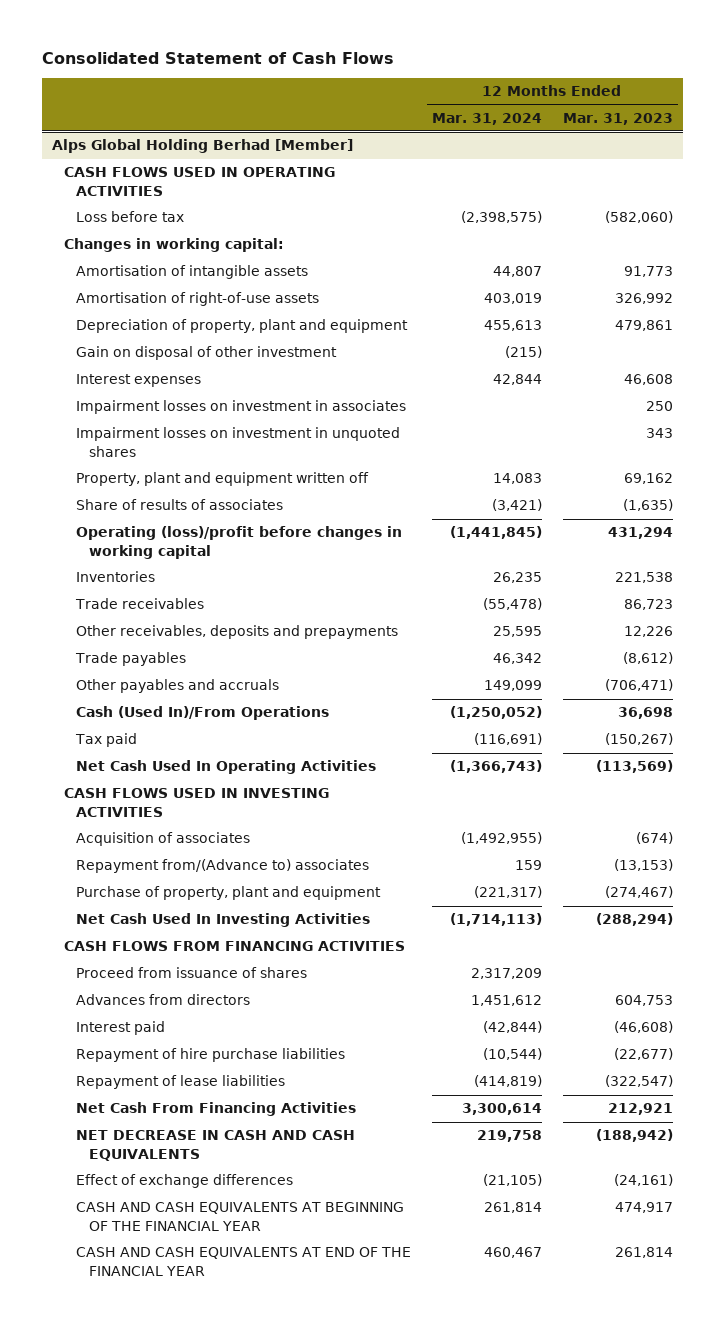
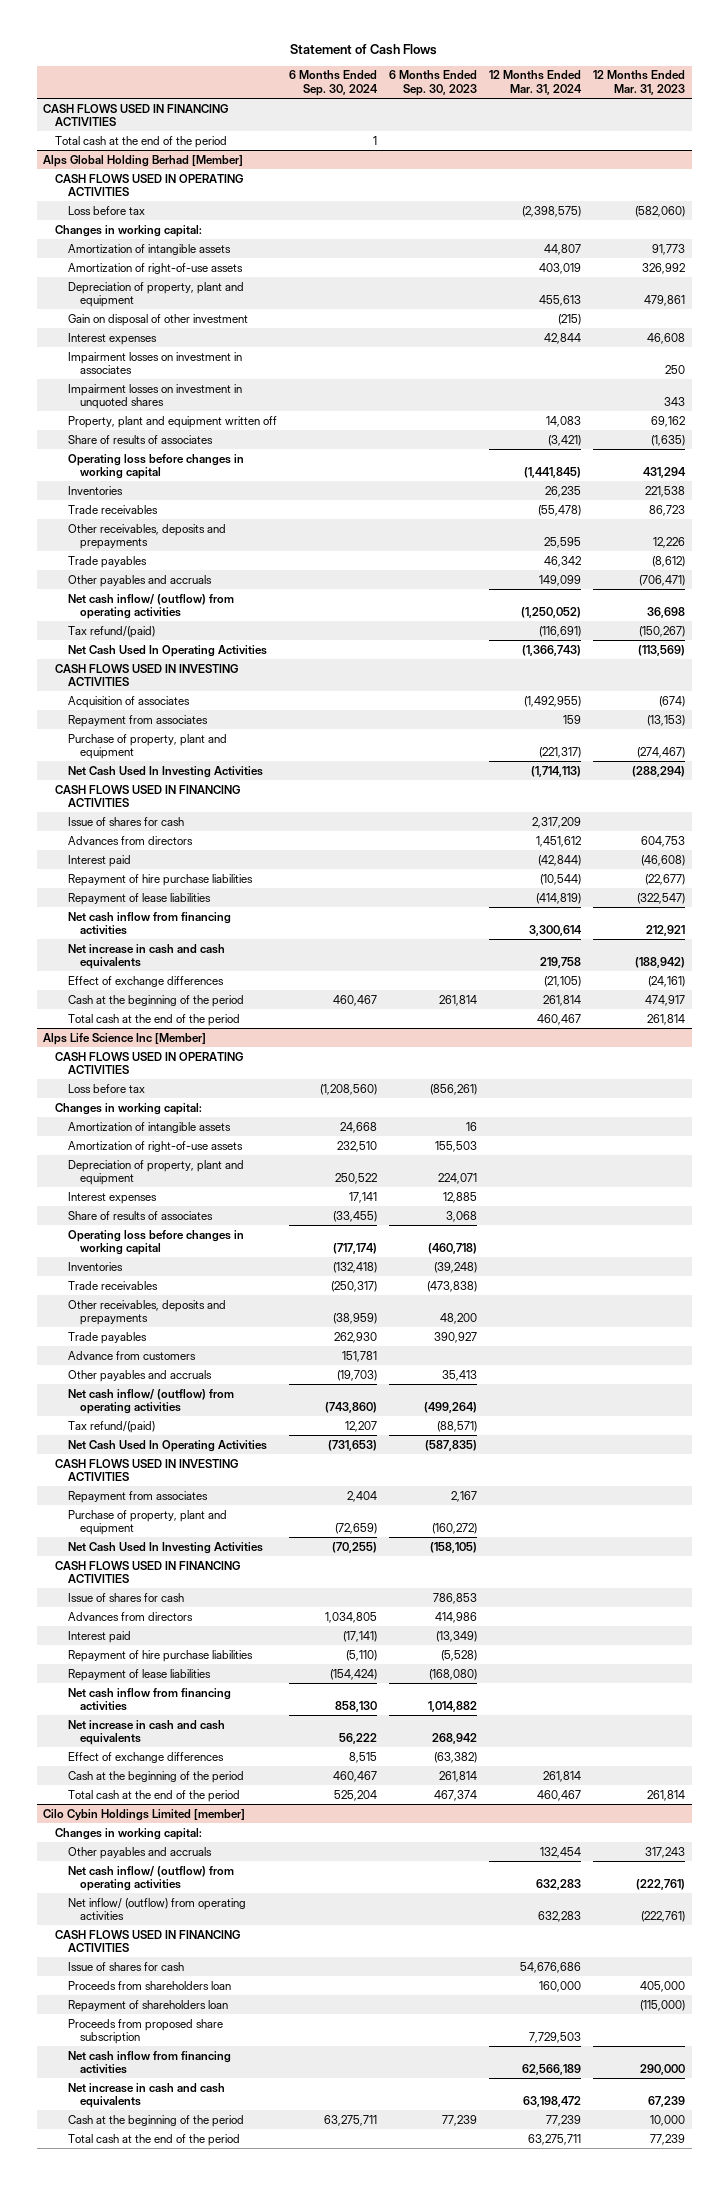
- Consolidated Statement of Cash Flows
+ Statement of Cash Flows
- | 12 Months Ended Mar. 31, 2024 | 12 Months Ended Mar. 31, 2023
+ | 6 Months Ended Sep. 30, 2024 | 6 Months Ended Sep. 30, 2023 | 12 Months Ended Mar. 31, 2024 | 12 Months Ended Mar. 31, 2023
+ CASH FLOWS USED IN FINANCING ACTIVITIES
+ Total cash at the end of the period | 1 | | |
@ Alps Global Holding Berhad [Member]
- Amortisation of intangible assets | 44,807 | 91,773
- Amortisation of right-of-use assets | 403,019 | 326,992
+ Amortization of intangible assets | | | 44,807 | 91,773
+ Amortization of right-of-use assets | | | 403,019 | 326,992
- Operating (loss)/profit before changes in working capital | (1,441,845) | 431,294
+ Operating loss before changes in working capital | | | (1,441,845) | 431,294
- Cash (Used In)/From Operations | (1,250,052) | 36,698
- Tax paid | (116,691) | (150,267)
+ Net cash inflow/ (outflow) from operating activities | | | (1,250,052) | 36,698
+ Tax refund/(paid) | | | (116,691) | (150,267)
- Repayment from/(Advance to) associates | 159 | (13,153)
+ Repayment from associates | | | 159 | (13,153)
- CASH FLOWS FROM FINANCING ACTIVITIES
- Proceed from issuance of shares | 2,317,209 |
+ CASH FLOWS USED IN FINANCING ACTIVITIES
+ Issue of shares for cash | | | 2,317,209 |
- Net Cash From Financing Activities | 3,300,614 | 212,921
- NET DECREASE IN CASH AND CASH EQUIVALENTS | 219,758 | (188,942)
+ Net cash inflow from financing activities | | | 3,300,614 | 212,921
+ Net increase in cash and cash equivalents | | | 219,758 | (188,942)
- CASH AND CASH EQUIVALENTS AT BEGINNING OF THE FINANCIAL YEAR | 261,814 | 474,917
- CASH AND CASH EQUIVALENTS AT END OF THE FINANCIAL YEAR | 460,467 | 261,814
+ Cash at the beginning of the period | 460,467 | 261,814 | 261,814 | 474,917
+ Total cash at the end of the period | | | 460,467 | 261,814
+ Alps Life Science Inc [Member]
+ CASH FLOWS USED IN OPERATING ACTIVITIES
+ Loss before tax | (1,208,560) | (856,261) | |
+ Changes in working capital:
+ Amortization of intangible assets | 24,668 | 16 | |
+ Amortization of right-of-use assets | 232,510 | 155,503 | |
+ Depreciation of property, plant and equipment | 250,522 | 224,071 | |
+ Interest expenses | 17,141 | 12,885 | |
+ Share of results of associates | (33,455) | 3,068 | |
+ Operating loss before changes in working capital | (717,174) | (460,718) | |
+ Inventories | (132,418) | (39,248) | |
+ Trade receivables | (250,317) | (473,838) | |
+ Other receivables, deposits and prepayments | (38,959) | 48,200 | |
+ Trade payables | 262,930 | 390,927 | |
+ Advance from customers | 151,781 | | |
+ Other payables and accruals | (19,703) | 35,413 | |
+ Net cash inflow/ (outflow) from operating activities | (743,860) | (499,264) | |
+ Tax refund/(paid) | 12,207 | (88,571) | |
+ Net Cash Used In Operating Activities | (731,653) | (587,835) | |
+ CASH FLOWS USED IN INVESTING ACTIVITIES
+ Repayment from associates | 2,404 | 2,167 | |
+ Purchase of property, plant and equipment | (72,659) | (160,272) | |
+ Net Cash Used In Investing Activities | (70,255) | (158,105) | |
+ CASH FLOWS USED IN FINANCING ACTIVITIES
+ Issue of shares for cash | | 786,853 | |
+ Advances from directors | 1,034,805 | 414,986 | |
+ Interest paid | (17,141) | (13,349) | |
+ Repayment of hire purchase liabilities | (5,110) | (5,528) | |
+ Repayment of lease liabilities | (154,424) | (168,080) | |
+ Net cash inflow from financing activities | 858,130 | 1,014,882 | |
+ Net increase in cash and cash equivalents | 56,222 | 268,942 | |
+ Effect of exchange differences | 8,515 | (63,382) | |
+ Cash at the beginning of the period | 460,467 | 261,814 | 261,814 |
+ Total cash at the end of the period | 525,204 | 467,374 | 460,467 | 261,814
+ Cilo Cybin Holdings Limited [member]
+ Changes in working capital:
+ Other payables and accruals | | | 132,454 | 317,243
+ Net cash inflow/ (outflow) from operating activities | | | 632,283 | (222,761)
+ Net inflow/ (outflow) from operating activities | | | 632,283 | (222,761)
+ CASH FLOWS USED IN FINANCING ACTIVITIES
+ Issue of shares for cash | | | 54,676,686 |
+ Proceeds from shareholders loan | | | 160,000 | 405,000
+ Repayment of shareholders loan | | | | (115,000)
+ Proceeds from proposed share subscription | | | 7,729,503 |
+ Net cash inflow from financing activities | | | 62,566,189 | 290,000
+ Net increase in cash and cash equivalents | | | 63,198,472 | 67,239
+ Cash at the beginning of the period | 63,275,711 | 77,239 | 77,239 | 10,000
+ Total cash at the end of the period | | | 63,275,711 | 77,239

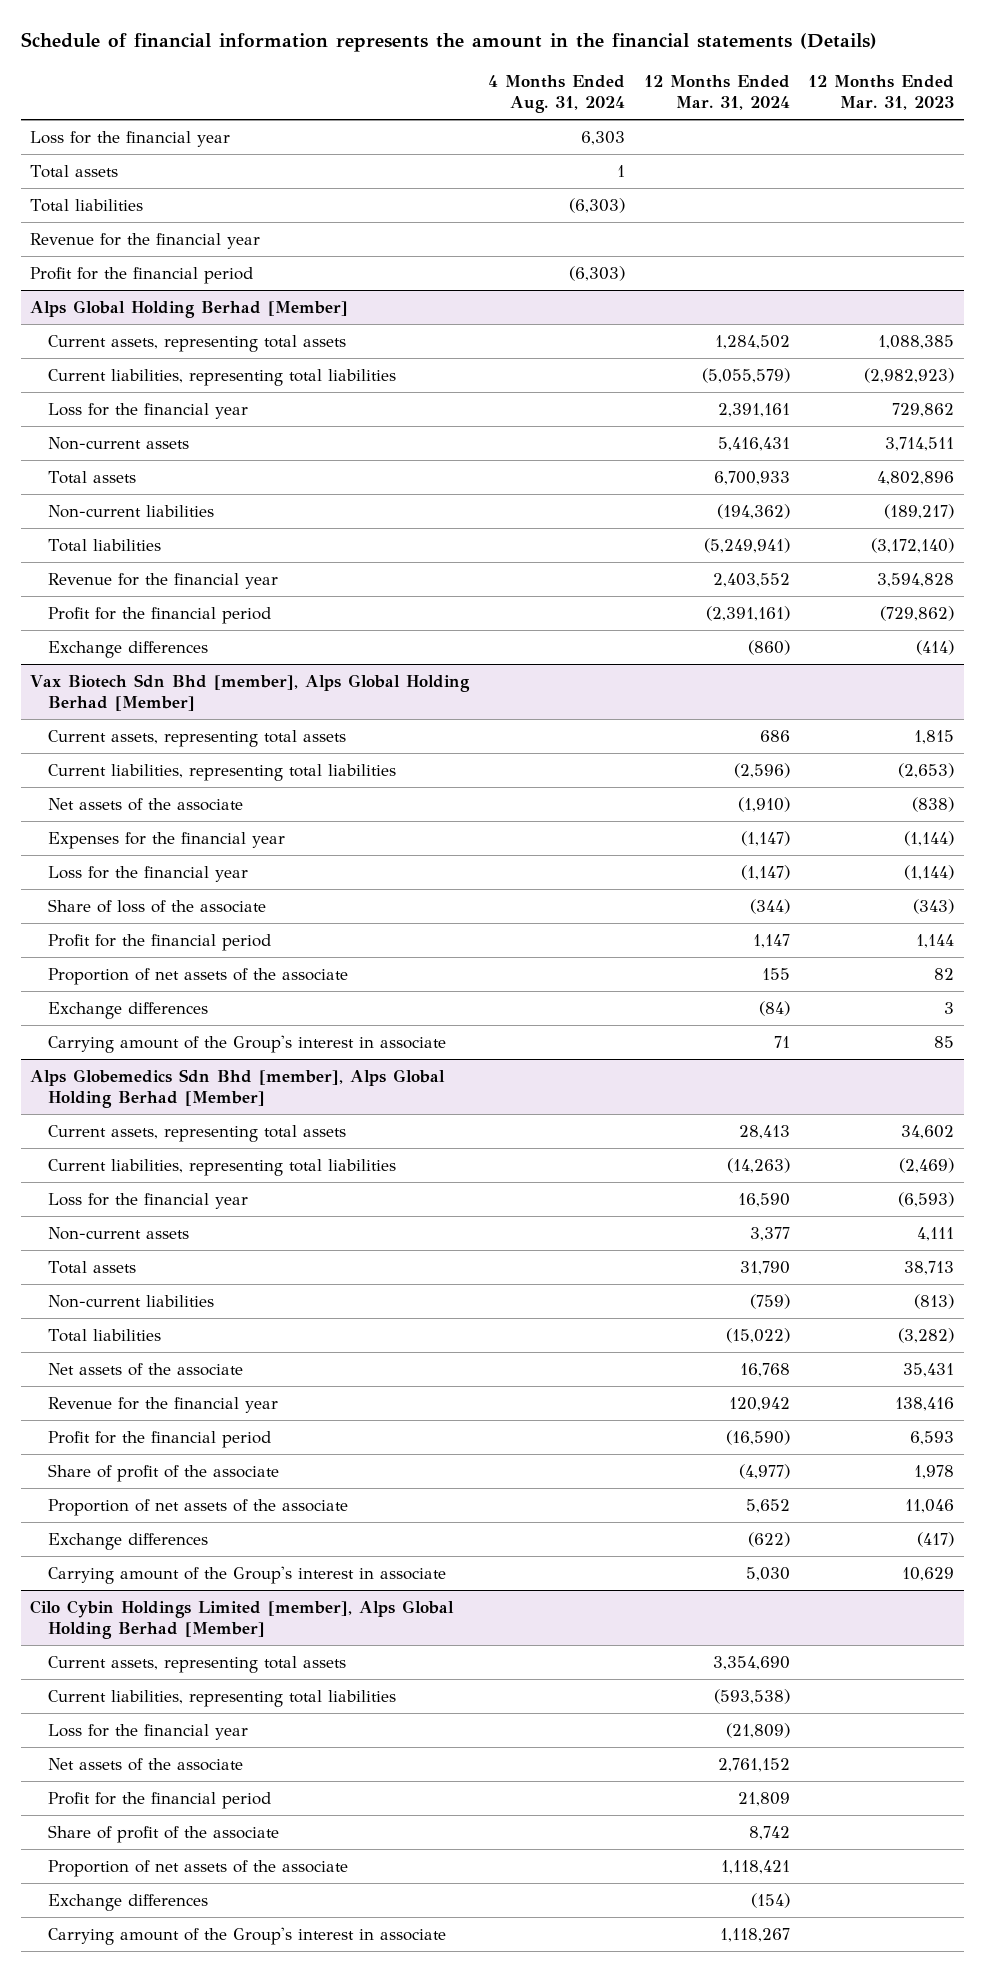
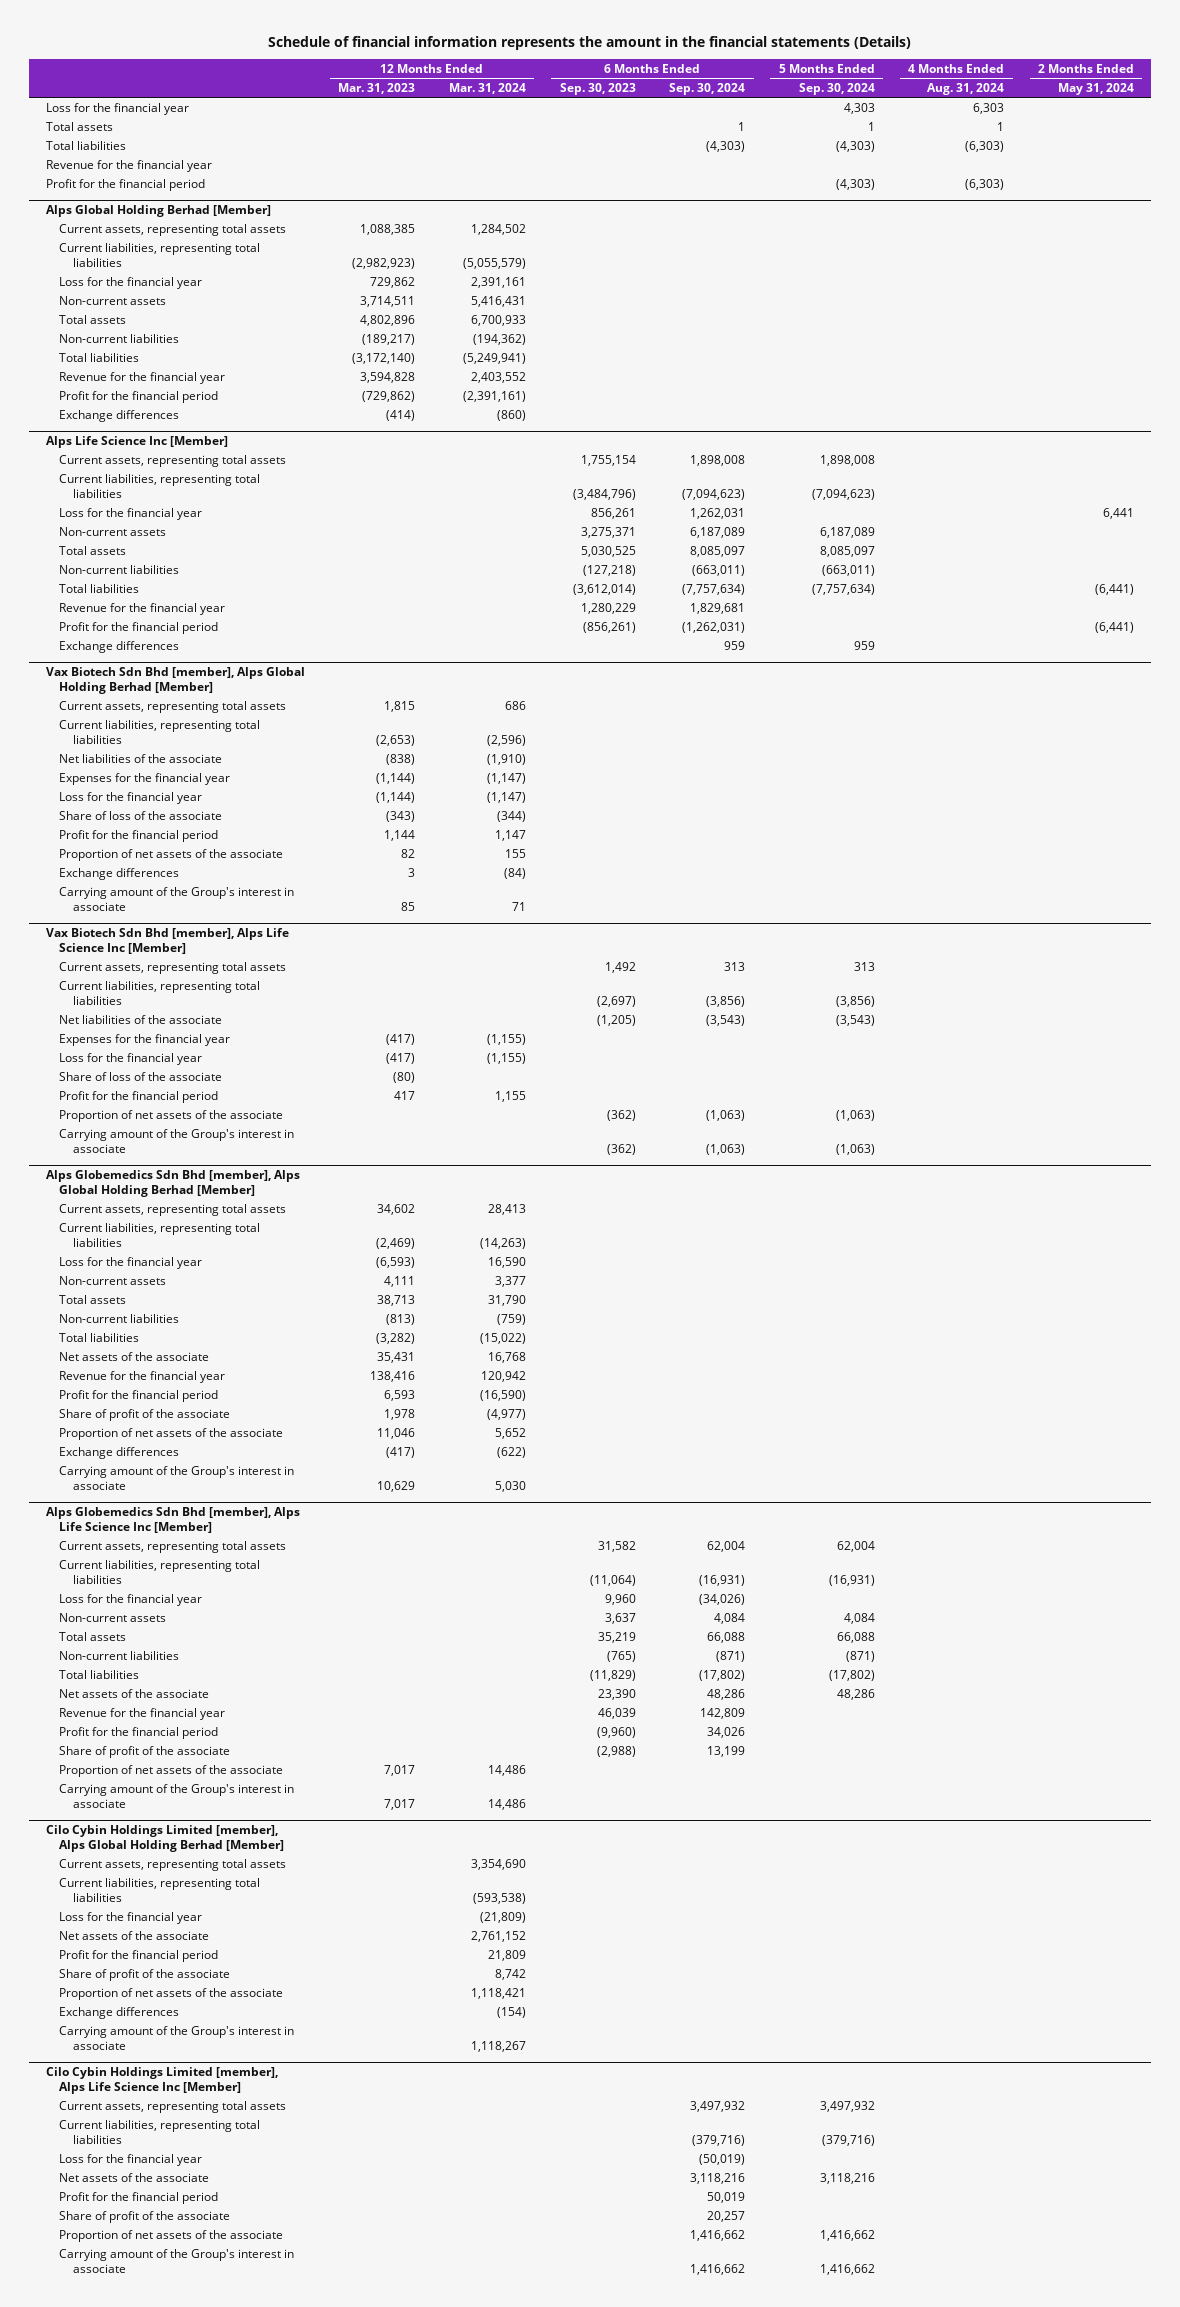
- | 4 Months Ended Aug. 31, 2024 | 12 Months Ended Mar. 31, 2024 | 12 Months Ended Mar. 31, 2023
+ | 12 Months Ended Mar. 31, 2023 | 12 Months Ended Mar. 31, 2024 | 6 Months Ended Sep. 30, 2023 | 6 Months Ended Sep. 30, 2024 | 5 Months Ended Sep. 30, 2024 | 4 Months Ended Aug. 31, 2024 | 2 Months Ended May 31, 2024
+ Alps Life Science Inc [Member]
+ Current assets, representing total assets | | | 1,755,154 | 1,898,008 | 1,898,008 | |
+ Current liabilities, representing total liabilities | | | (3,484,796) | (7,094,623) | (7,094,623) | |
+ Loss for the financial year | | | 856,261 | 1,262,031 | | | 6,441
+ Non-current assets | | | 3,275,371 | 6,187,089 | 6,187,089 | |
+ Total assets | | | 5,030,525 | 8,085,097 | 8,085,097 | |
+ Non-current liabilities | | | (127,218) | (663,011) | (663,011) | |
+ Total liabilities | | | (3,612,014) | (7,757,634) | (7,757,634) | | (6,441)
+ Revenue for the financial year | | | 1,280,229 | 1,829,681 | | |
+ Profit for the financial period | | | (856,261) | (1,262,031) | | | (6,441)
+ Exchange differences | | | | 959 | 959 | |
@ Vax Biotech Sdn Bhd [member], Alps Global Holding Berhad [Member]
- Net assets of the associate | | (1,910) | (838)
+ Net liabilities of the associate | (838) | (1,910) | | | | |
+ Vax Biotech Sdn Bhd [member], Alps Life Science Inc [Member]
+ Current assets, representing total assets | | | 1,492 | 313 | 313 | |
+ Current liabilities, representing total liabilities | | | (2,697) | (3,856) | (3,856) | |
+ Net liabilities of the associate | | | (1,205) | (3,543) | (3,543) | |
+ Expenses for the financial year | (417) | (1,155) | | | | |
+ Loss for the financial year | (417) | (1,155) | | | | |
+ Share of loss of the associate | (80) | | | | | |
+ Profit for the financial period | 417 | 1,155 | | | | |
+ Proportion of net assets of the associate | | | (362) | (1,063) | (1,063) | |
+ Carrying amount of the Group's interest in associate | | | (362) | (1,063) | (1,063) | |
+ Alps Globemedics Sdn Bhd [member], Alps Life Science Inc [Member]
+ Current assets, representing total assets | | | 31,582 | 62,004 | 62,004 | |
+ Current liabilities, representing total liabilities | | | (11,064) | (16,931) | (16,931) | |
+ Loss for the financial year | | | 9,960 | (34,026) | | |
+ Non-current assets | | | 3,637 | 4,084 | 4,084 | |
+ Total assets | | | 35,219 | 66,088 | 66,088 | |
+ Non-current liabilities | | | (765) | (871) | (871) | |
+ Total liabilities | | | (11,829) | (17,802) | (17,802) | |
+ Net assets of the associate | | | 23,390 | 48,286 | 48,286 | |
+ Revenue for the financial year | | | 46,039 | 142,809 | | |
+ Profit for the financial period | | | (9,960) | 34,026 | | |
+ Share of profit of the associate | | | (2,988) | 13,199 | | |
+ Proportion of net assets of the associate | 7,017 | 14,486 | | | | |
+ Carrying amount of the Group's interest in associate | 7,017 | 14,486 | | | | |
+ Cilo Cybin Holdings Limited [member], Alps Life Science Inc [Member]
+ Current assets, representing total assets | | | | 3,497,932 | 3,497,932 | |
+ Current liabilities, representing total liabilities | | | | (379,716) | (379,716) | |
+ Loss for the financial year | | | | (50,019) | | |
+ Net assets of the associate | | | | 3,118,216 | 3,118,216 | |
+ Profit for the financial period | | | | 50,019 | | |
+ Share of profit of the associate | | | | 20,257 | | |
+ Proportion of net assets of the associate | | | | 1,416,662 | 1,416,662 | |
+ Carrying amount of the Group's interest in associate | | | | 1,416,662 | 1,416,662 | |

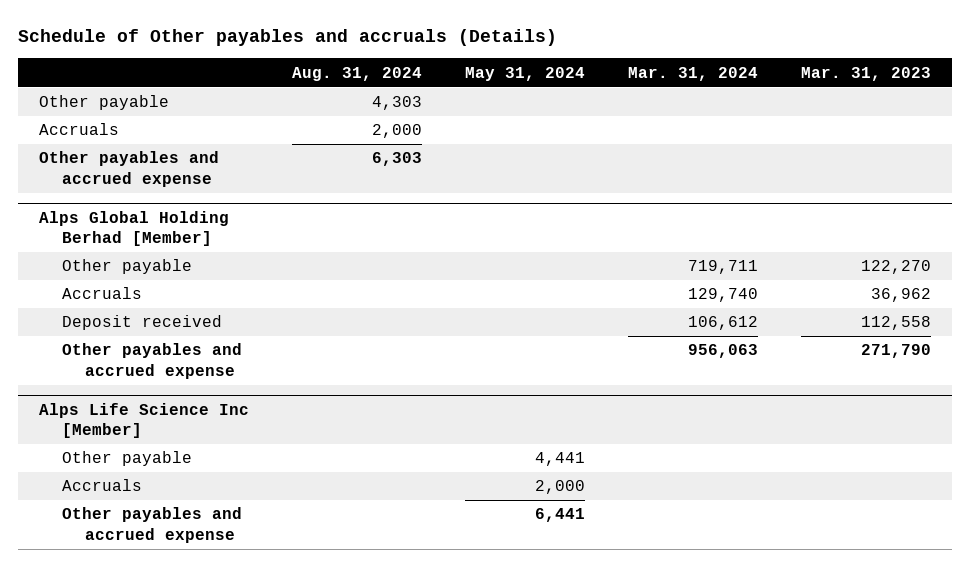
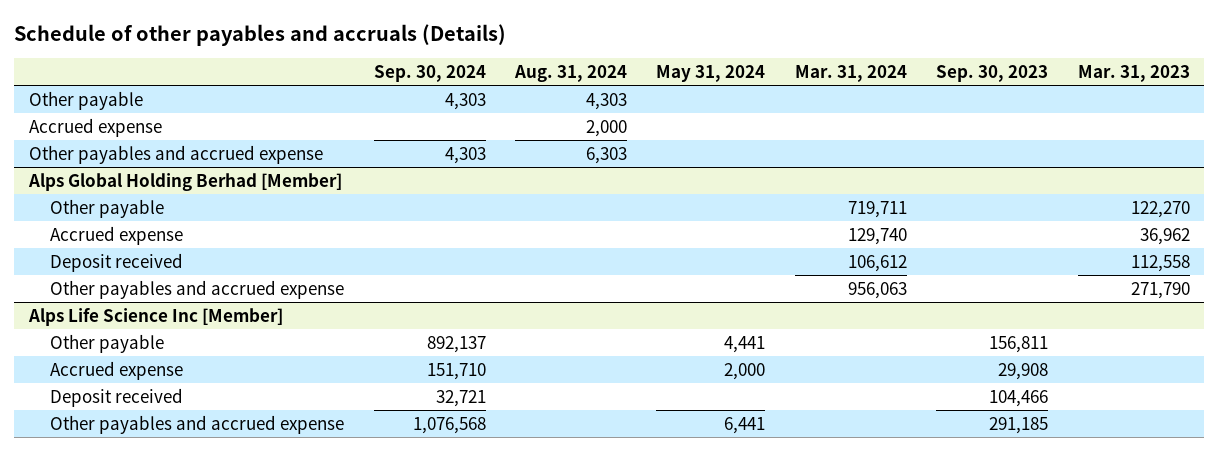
- Schedule of Other payables and accruals (Details)
+ Schedule of other payables and accruals (Details)
- | Aug. 31, 2024 | May 31, 2024 | Mar. 31, 2024 | Mar. 31, 2023
+ | Sep. 30, 2024 | Aug. 31, 2024 | May 31, 2024 | Mar. 31, 2024 | Sep. 30, 2023 | Mar. 31, 2023
- Accruals | 2,000 | | |
+ Accrued expense | | 2,000 | | | |
@ Alps Global Holding Berhad [Member]
- Accruals | | | 129,740 | 36,962
+ Accrued expense | | | | 129,740 | | 36,962
@ Alps Life Science Inc [Member]
- Accruals | | 2,000 | |
+ Accrued expense | 151,710 | | 2,000 | | 29,908 |
+ Deposit received | 32,721 | | | | 104,466 |

